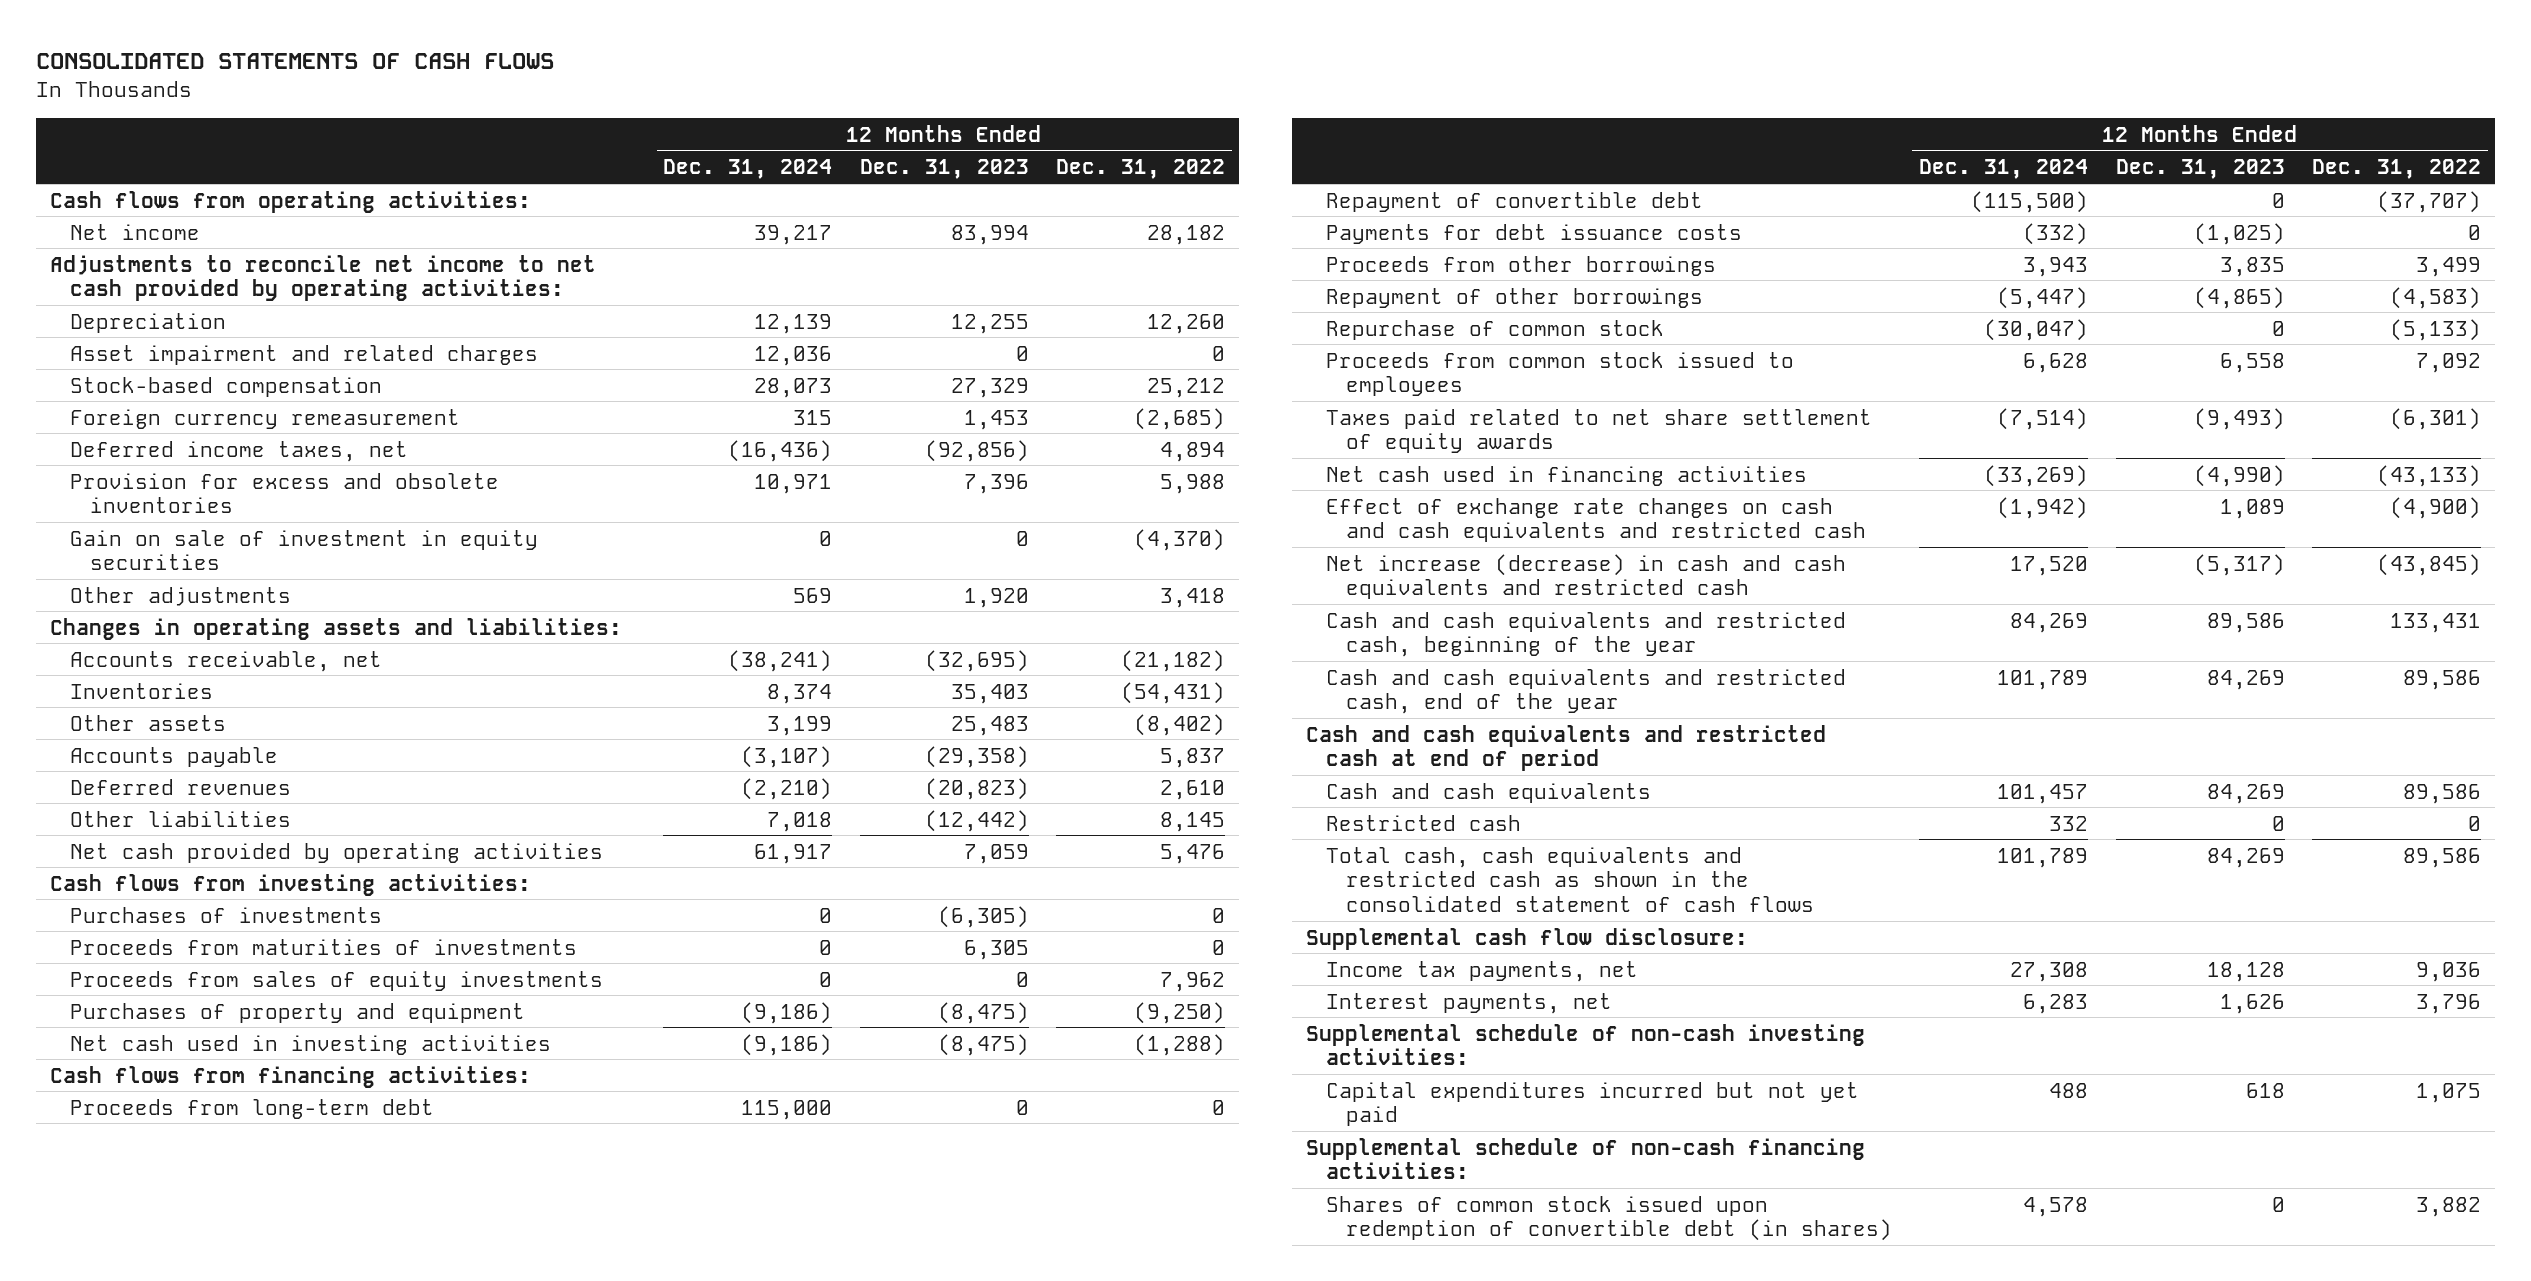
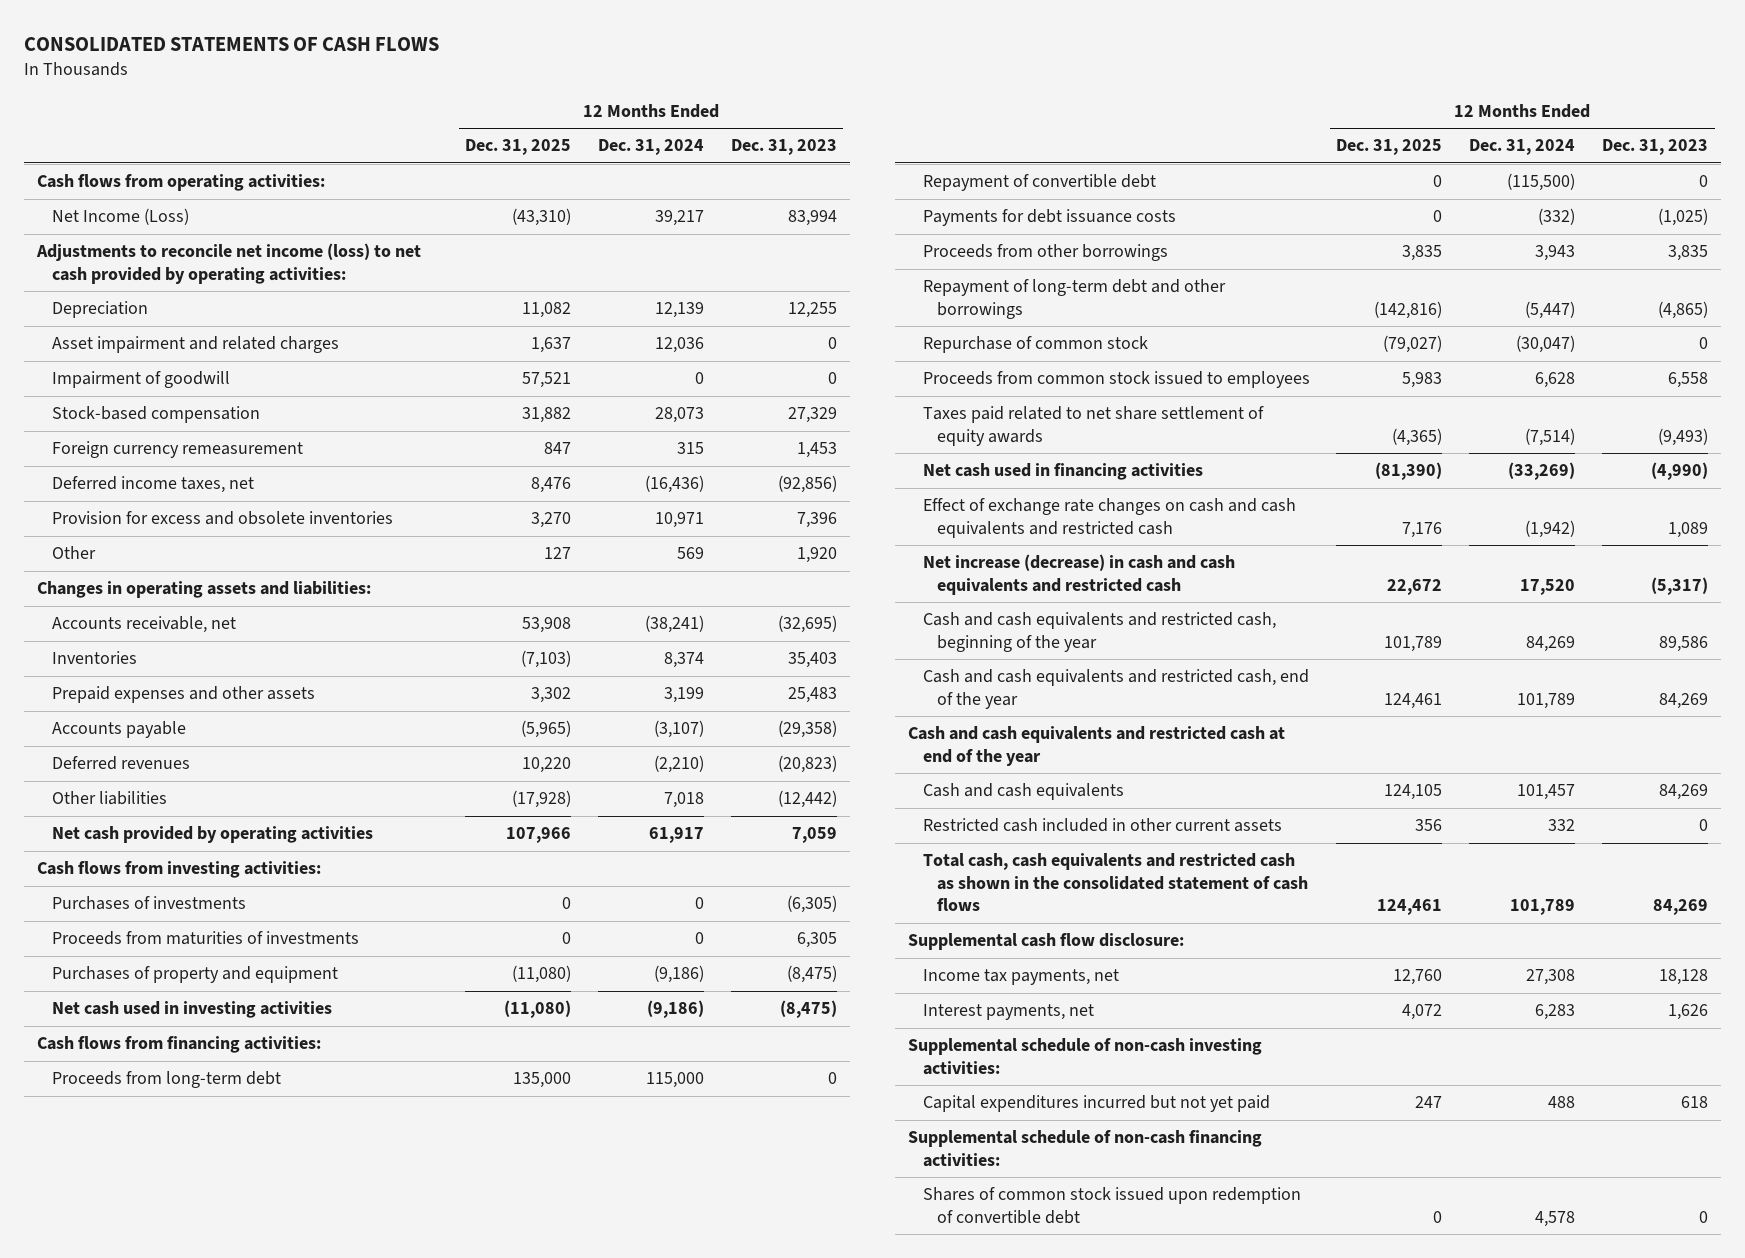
- | 12 Months Ended Dec. 31, 2024 | 12 Months Ended Dec. 31, 2023 | 12 Months Ended Dec. 31, 2022
+ | 12 Months Ended Dec. 31, 2025 | 12 Months Ended Dec. 31, 2024 | 12 Months Ended Dec. 31, 2023
- Net income | 39,217 | 83,994 | 28,182
- Adjustments to reconcile net income to net cash provided by operating activities:
+ Net Income (Loss) | (43,310) | 39,217 | 83,994
+ Adjustments to reconcile net income (loss) to net cash provided by operating activities:
+ Impairment of goodwill | 57,521 | 0 | 0
- Gain on sale of investment in equity securities | 0 | 0 | (4,370)
- Other adjustments | 569 | 1,920 | 3,418
+ Other | 127 | 569 | 1,920
- Other assets | 3,199 | 25,483 | (8,402)
+ Prepaid expenses and other assets | 3,302 | 3,199 | 25,483
- Proceeds from sales of equity investments | 0 | 0 | 7,962
- Repayment of other borrowings | (5,447) | (4,865) | (4,583)
+ Repayment of long-term debt and other borrowings | (142,816) | (5,447) | (4,865)
- Cash and cash equivalents and restricted cash at end of period
+ Cash and cash equivalents and restricted cash at end of the year
- Restricted cash | 332 | 0 | 0
+ Restricted cash included in other current assets | 356 | 332 | 0
- Shares of common stock issued upon redemption of convertible debt (in shares) | 4,578 | 0 | 3,882
+ Shares of common stock issued upon redemption of convertible debt | 0 | 4,578 | 0

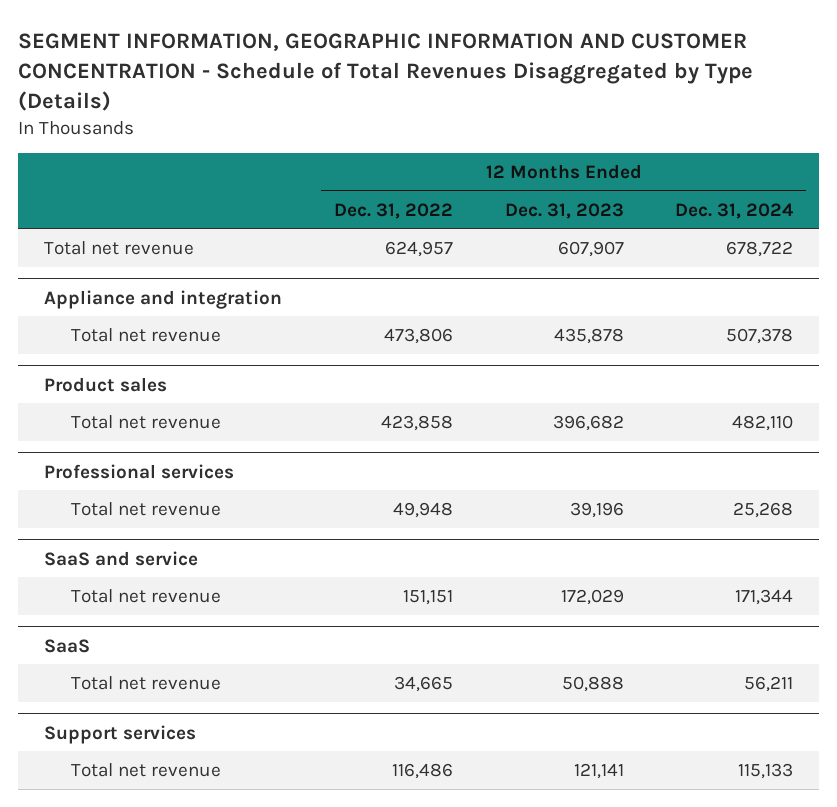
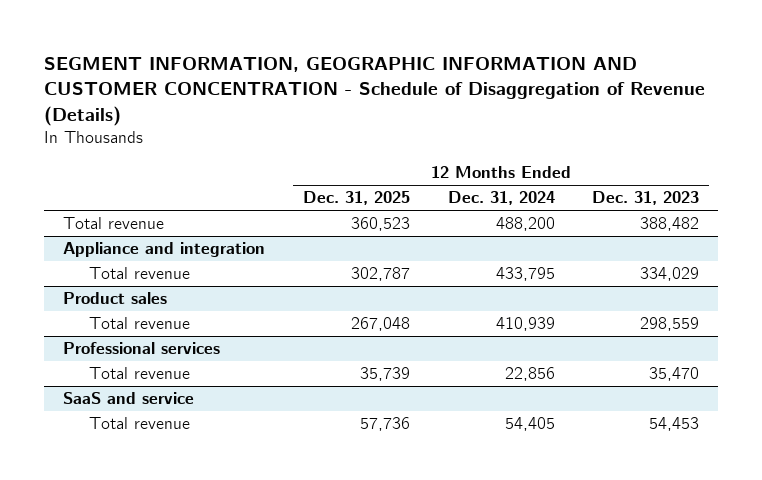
- SEGMENT INFORMATION, GEOGRAPHIC INFORMATION AND CUSTOMER CONCENTRATION - Schedule of Total Revenues Disaggregated by Type (Details)
+ SEGMENT INFORMATION, GEOGRAPHIC INFORMATION AND CUSTOMER CONCENTRATION - Schedule of Disaggregation of Revenue (Details)
- | 12 Months Ended Dec. 31, 2022 | 12 Months Ended Dec. 31, 2023 | 12 Months Ended Dec. 31, 2024
+ | 12 Months Ended Dec. 31, 2025 | 12 Months Ended Dec. 31, 2024 | 12 Months Ended Dec. 31, 2023
- Total net revenue | 624,957 | 607,907 | 678,722
+ Total revenue | 360,523 | 488,200 | 388,482
@ Appliance and integration
- Total net revenue | 473,806 | 435,878 | 507,378
+ Total revenue | 302,787 | 433,795 | 334,029
@ Product sales
- Total net revenue | 423,858 | 396,682 | 482,110
+ Total revenue | 267,048 | 410,939 | 298,559
@ Professional services
- Total net revenue | 49,948 | 39,196 | 25,268
+ Total revenue | 35,739 | 22,856 | 35,470
@ SaaS and service
- Total net revenue | 151,151 | 172,029 | 171,344
- SaaS
- Total net revenue | 34,665 | 50,888 | 56,211
- Support services
- Total net revenue | 116,486 | 121,141 | 115,133
@ SaaS and service
+ Total revenue | 57,736 | 54,405 | 54,453

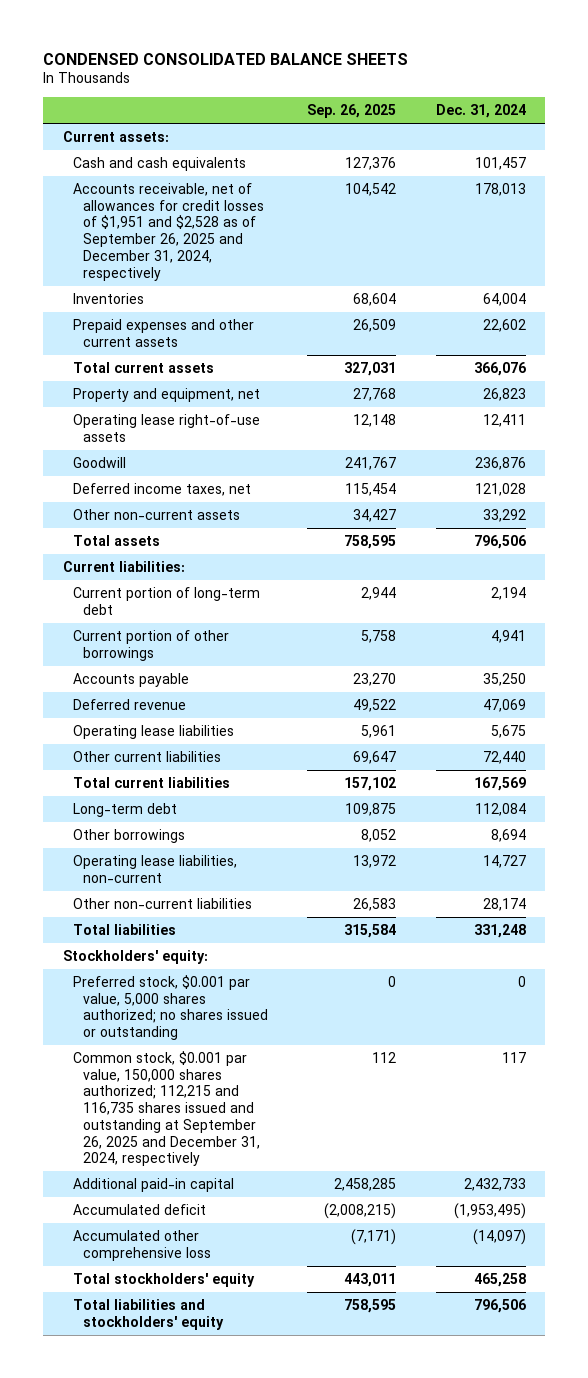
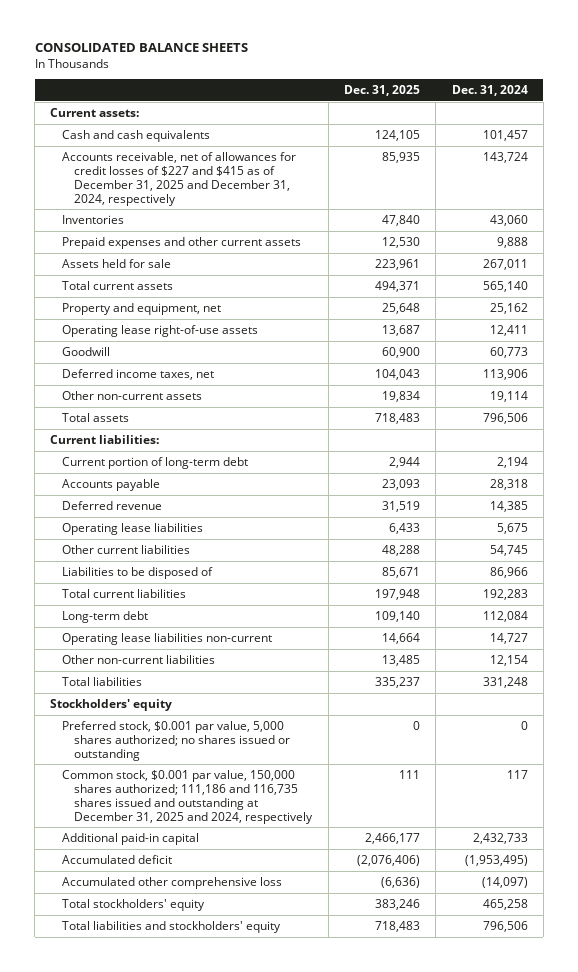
- CONDENSED CONSOLIDATED BALANCE SHEETS
+ CONSOLIDATED BALANCE SHEETS
- | Sep. 26, 2025 | Dec. 31, 2024
+ | Dec. 31, 2025 | Dec. 31, 2024
- Accounts receivable, net of allowances for credit losses of $1,951 and $2,528 as of September 26, 2025 and December 31, 2024, respectively | 104,542 | 178,013
- Inventories | 68,604 | 64,004
- Prepaid expenses and other current assets | 26,509 | 22,602
- Total current assets | 327,031 | 366,076
- Property and equipment, net | 27,768 | 26,823
+ Accounts receivable, net of allowances for credit losses of $227 and $415 as of December 31, 2025 and December 31, 2024, respectively | 85,935 | 143,724
+ Inventories | 47,840 | 43,060
+ Prepaid expenses and other current assets | 12,530 | 9,888
+ Assets held for sale | 223,961 | 267,011
+ Total current assets | 494,371 | 565,140
+ Property and equipment, net | 25,648 | 25,162
- Goodwill | 241,767 | 236,876
- Deferred income taxes, net | 115,454 | 121,028
- Other non-current assets | 34,427 | 33,292
+ Goodwill | 60,900 | 60,773
+ Deferred income taxes, net | 104,043 | 113,906
+ Other non-current assets | 19,834 | 19,114
- Current portion of other borrowings | 5,758 | 4,941
- Accounts payable | 23,270 | 35,250
- Deferred revenue | 49,522 | 47,069
+ Accounts payable | 23,093 | 28,318
+ Deferred revenue | 31,519 | 14,385
- Other current liabilities | 69,647 | 72,440
- Total current liabilities | 157,102 | 167,569
+ Other current liabilities | 48,288 | 54,745
+ Liabilities to be disposed of | 85,671 | 86,966
+ Total current liabilities | 197,948 | 192,283
- Other borrowings | 8,052 | 8,694
- Operating lease liabilities, non-current | 13,972 | 14,727
- Other non-current liabilities | 26,583 | 28,174
+ Operating lease liabilities non-current | 14,664 | 14,727
+ Other non-current liabilities | 13,485 | 12,154
- Stockholders' equity:
+ Stockholders' equity
- Common stock, $0.001 par value, 150,000 shares authorized; 112,215 and 116,735 shares issued and outstanding at September 26, 2025 and December 31, 2024, respectively | 112 | 117
+ Common stock, $0.001 par value, 150,000 shares authorized; 111,186 and 116,735 shares issued and outstanding at December 31, 2025 and 2024, respectively | 111 | 117

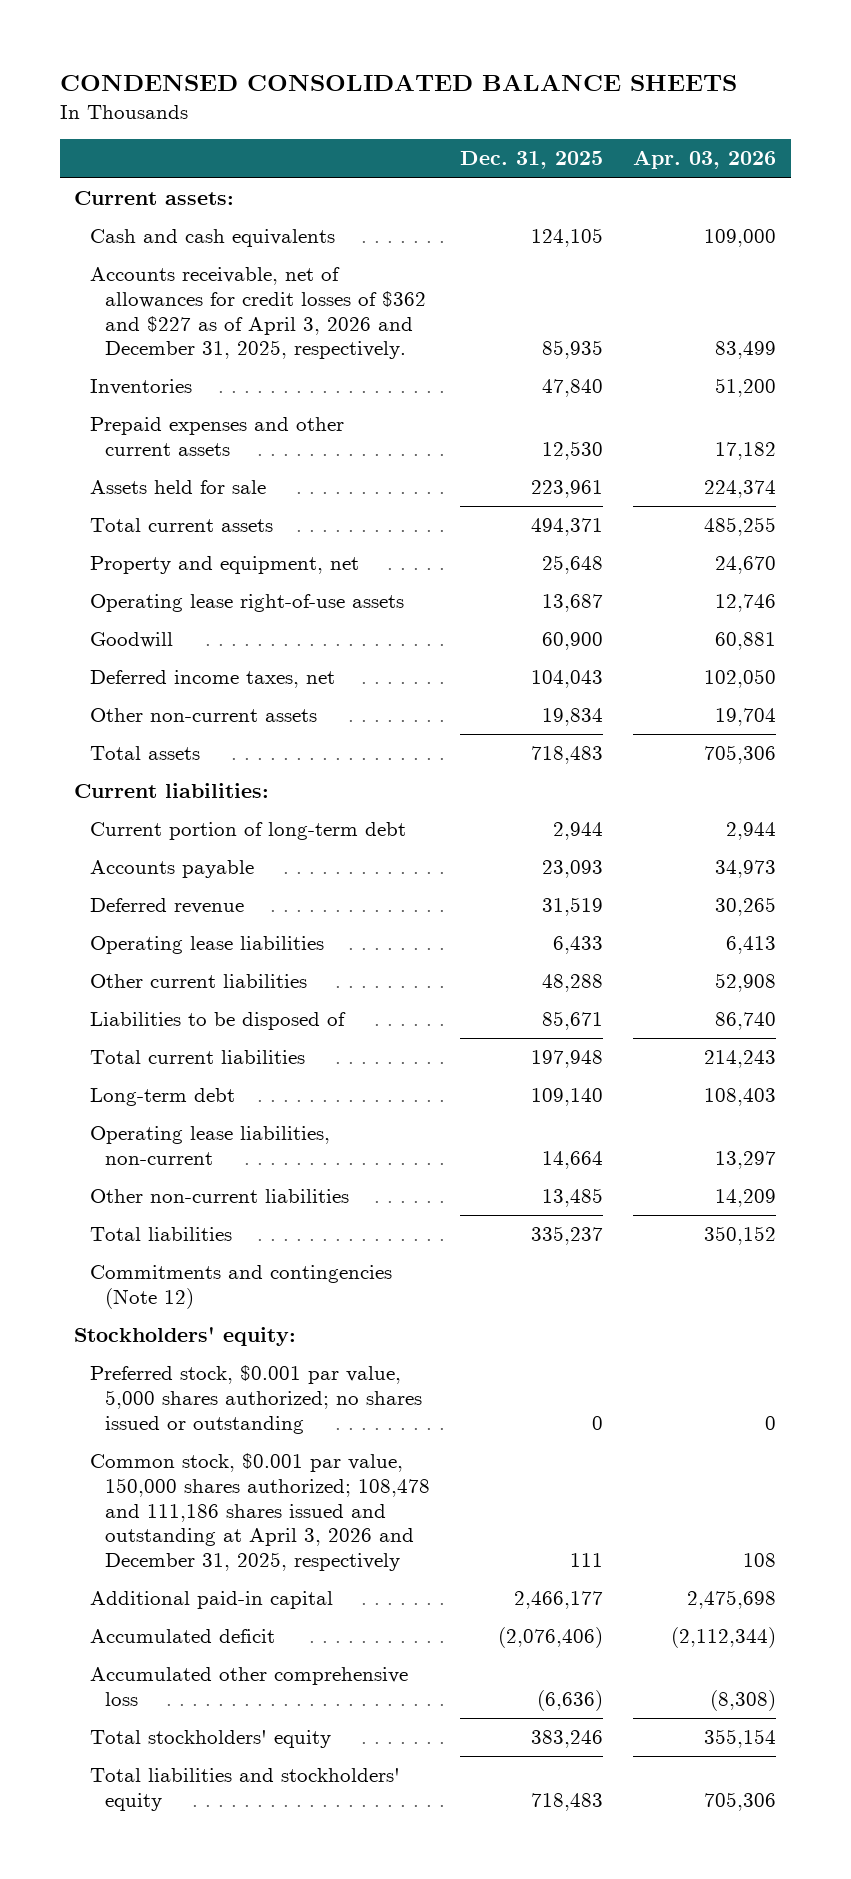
- CONSOLIDATED BALANCE SHEETS
+ CONDENSED CONSOLIDATED BALANCE SHEETS
- | Dec. 31, 2025 | Dec. 31, 2024
+ | Dec. 31, 2025 | Apr. 03, 2026
- Accounts receivable, net of allowances for credit losses of $227 and $415 as of December 31, 2025 and December 31, 2024, respectively | 85,935 | 143,724
+ Accounts receivable, net of allowances for credit losses of $362 and $227 as of April 3, 2026 and December 31, 2025, respectively. | 85,935 | 83,499
- Operating lease liabilities non-current | 14,664 | 14,727
+ Operating lease liabilities, non-current | 14,664 | 13,297
- Stockholders' equity
+ Commitments and contingencies (Note 12)
+ Stockholders' equity:
- Common stock, $0.001 par value, 150,000 shares authorized; 111,186 and 116,735 shares issued and outstanding at December 31, 2025 and 2024, respectively | 111 | 117
+ Common stock, $0.001 par value, 150,000 shares authorized; 108,478 and 111,186 shares issued and outstanding at April 3, 2026 and December 31, 2025, respectively | 111 | 108

